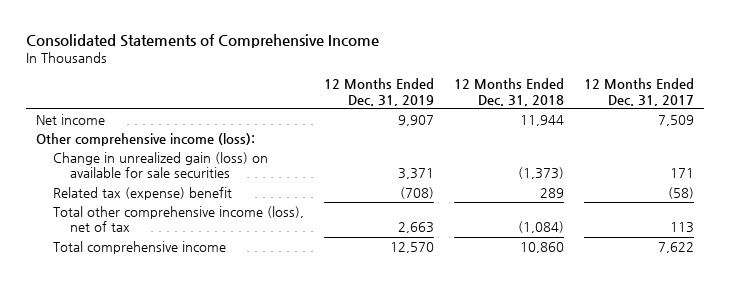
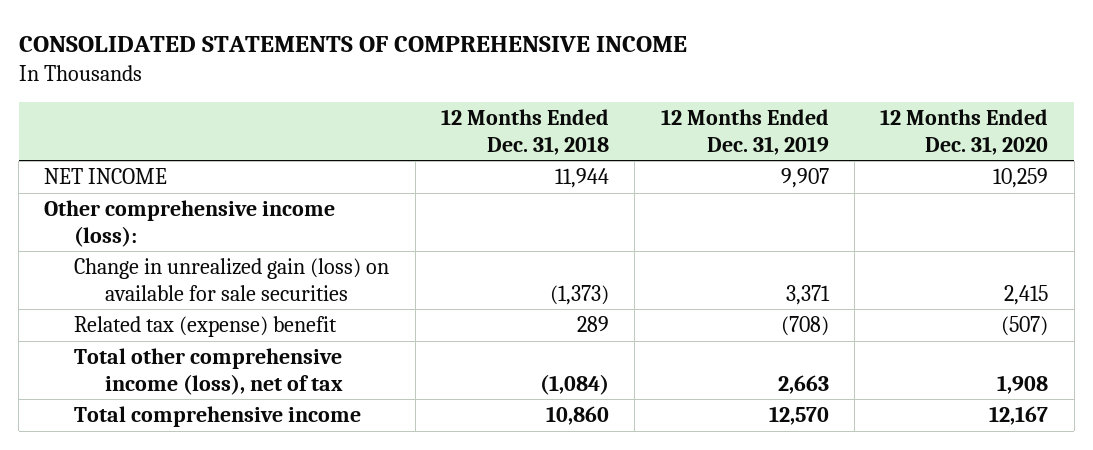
- Consolidated Statements of Comprehensive Income
+ CONSOLIDATED STATEMENTS OF COMPREHENSIVE INCOME
- | 12 Months Ended Dec. 31, 2019 | 12 Months Ended Dec. 31, 2018 | 12 Months Ended Dec. 31, 2017
+ | 12 Months Ended Dec. 31, 2018 | 12 Months Ended Dec. 31, 2019 | 12 Months Ended Dec. 31, 2020
- Net income | 9,907 | 11,944 | 7,509
+ NET INCOME | 11,944 | 9,907 | 10,259

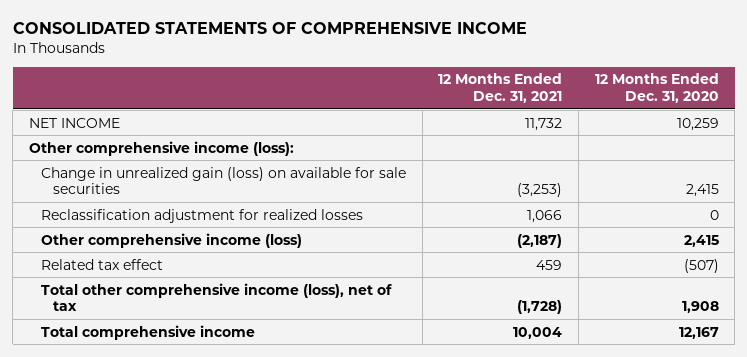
- | 12 Months Ended Dec. 31, 2018 | 12 Months Ended Dec. 31, 2019 | 12 Months Ended Dec. 31, 2020
+ | 12 Months Ended Dec. 31, 2021 | 12 Months Ended Dec. 31, 2020
- Related tax (expense) benefit | 289 | (708) | (507)
+ Reclassification adjustment for realized losses | 1,066 | 0
+ Other comprehensive income (loss) | (2,187) | 2,415
+ Related tax effect | 459 | (507)

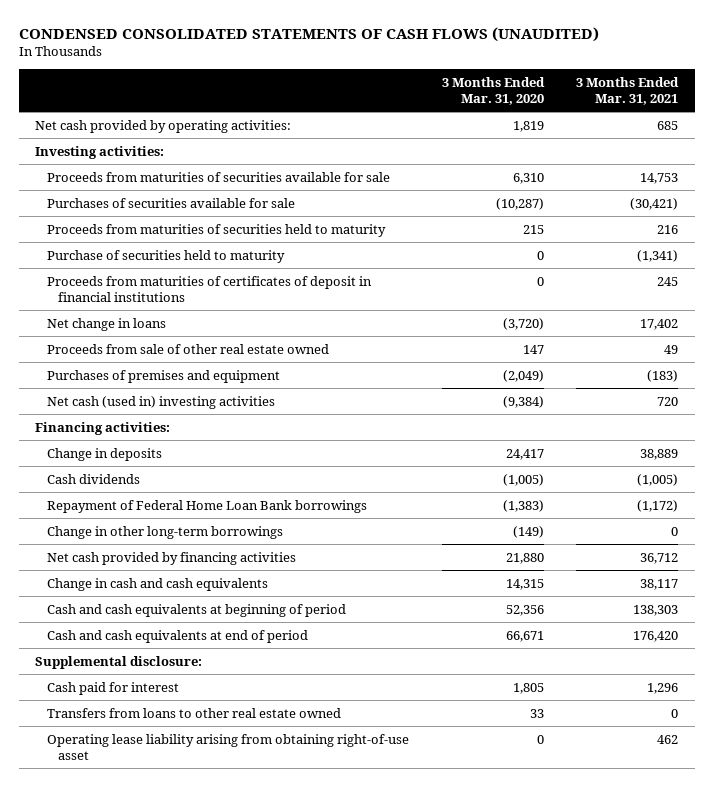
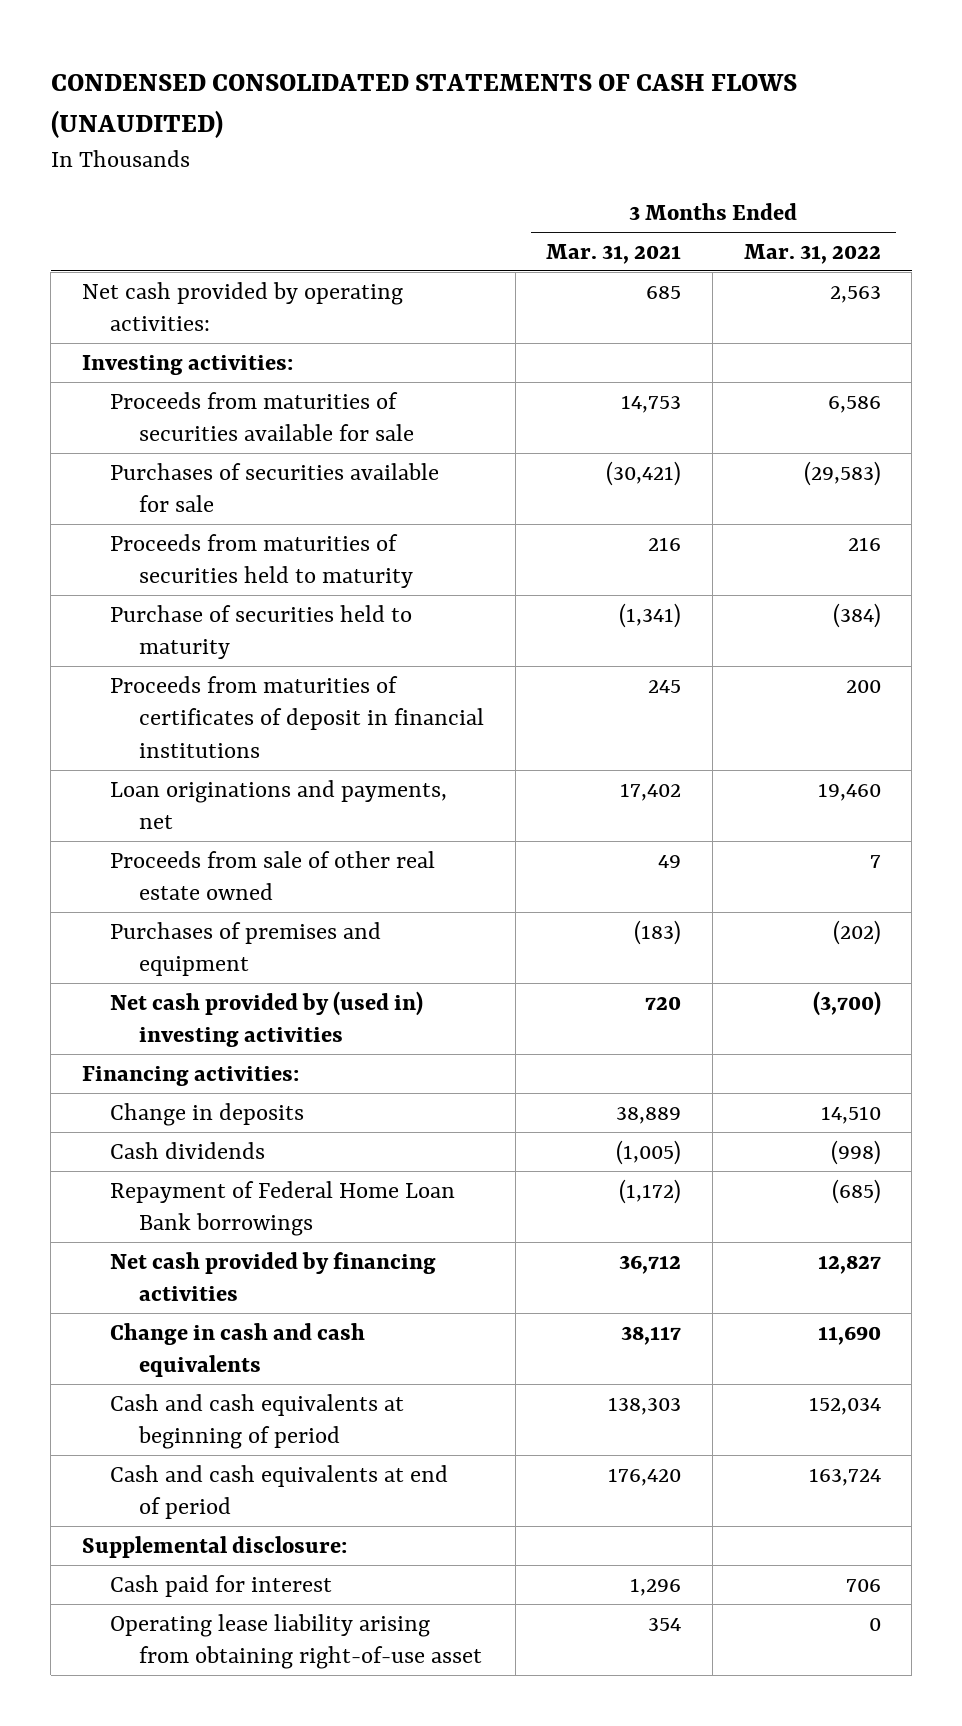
- | 3 Months Ended Mar. 31, 2020 | 3 Months Ended Mar. 31, 2021
+ | 3 Months Ended Mar. 31, 2021 | 3 Months Ended Mar. 31, 2022
- Net change in loans | (3,720) | 17,402
+ Loan originations and payments, net | 17,402 | 19,460
- Net cash (used in) investing activities | (9,384) | 720
+ Net cash provided by (used in) investing activities | 720 | (3,700)
- Change in other long-term borrowings | (149) | 0
- Transfers from loans to other real estate owned | 33 | 0
- Operating lease liability arising from obtaining right-of-use asset | 0 | 462
+ Operating lease liability arising from obtaining right-of-use asset | 354 | 0

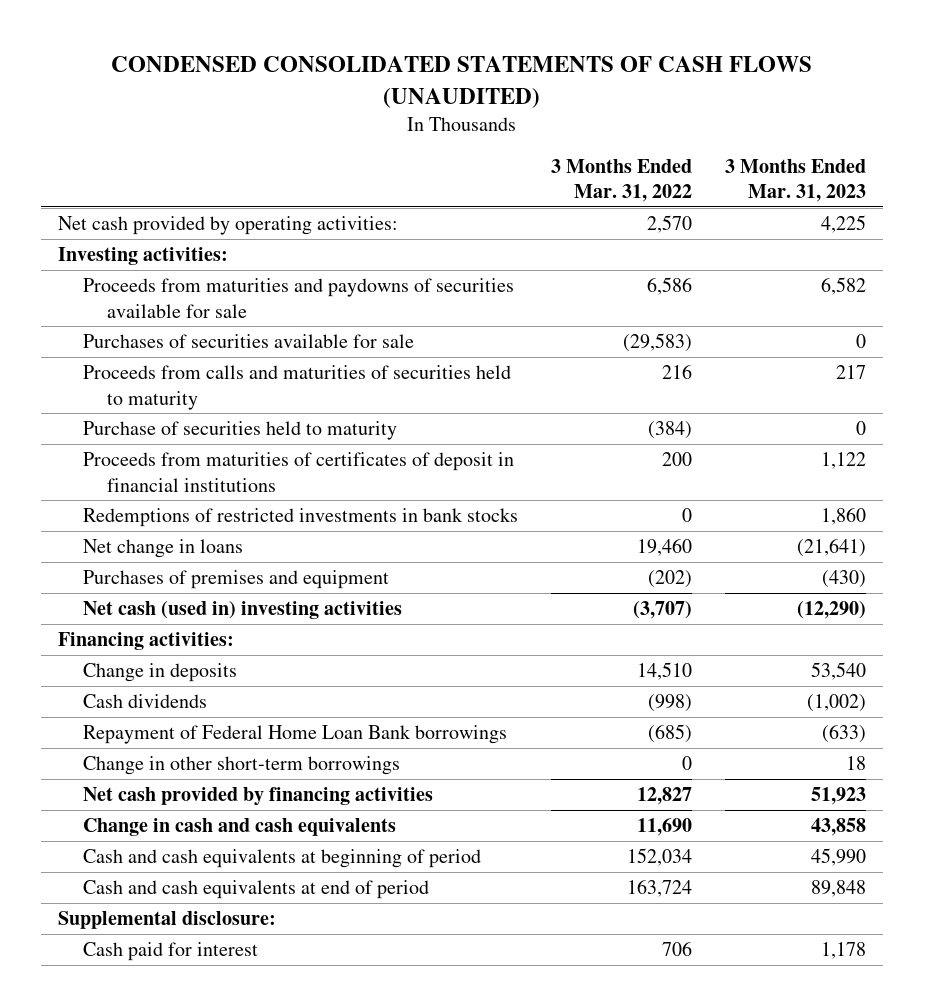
- | 3 Months Ended Mar. 31, 2021 | 3 Months Ended Mar. 31, 2022
+ | 3 Months Ended Mar. 31, 2022 | 3 Months Ended Mar. 31, 2023
- Net cash provided by operating activities: | 685 | 2,563
+ Net cash provided by operating activities: | 2,570 | 4,225
- Proceeds from maturities of securities available for sale | 14,753 | 6,586
+ Proceeds from maturities and paydowns of securities available for sale | 6,586 | 6,582
- Proceeds from maturities of securities held to maturity | 216 | 216
+ Proceeds from calls and maturities of securities held to maturity | 216 | 217
- Loan originations and payments, net | 17,402 | 19,460
- Proceeds from sale of other real estate owned | 49 | 7
+ Redemptions of restricted investments in bank stocks | 0 | 1,860
+ Net change in loans | 19,460 | (21,641)
- Net cash provided by (used in) investing activities | 720 | (3,700)
+ Net cash (used in) investing activities | (3,707) | (12,290)
+ Change in other short-term borrowings | 0 | 18
- Operating lease liability arising from obtaining right-of-use asset | 354 | 0

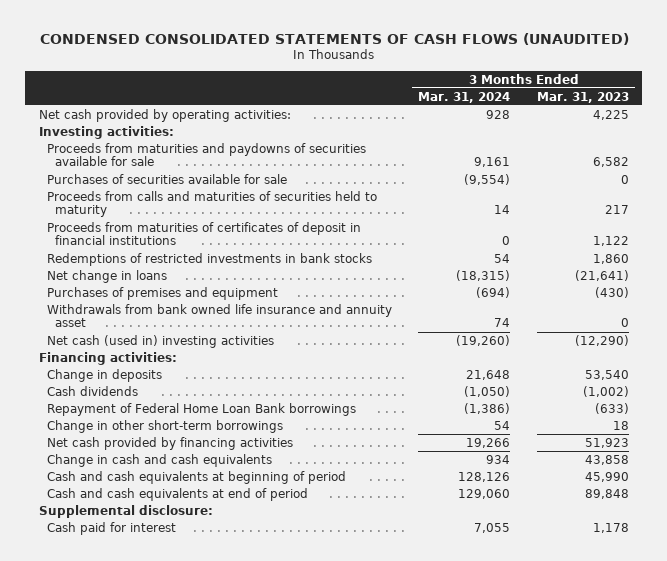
- | 3 Months Ended Mar. 31, 2022 | 3 Months Ended Mar. 31, 2023
+ | 3 Months Ended Mar. 31, 2024 | 3 Months Ended Mar. 31, 2023
- Purchase of securities held to maturity | (384) | 0
+ Withdrawals from bank owned life insurance and annuity asset | 74 | 0

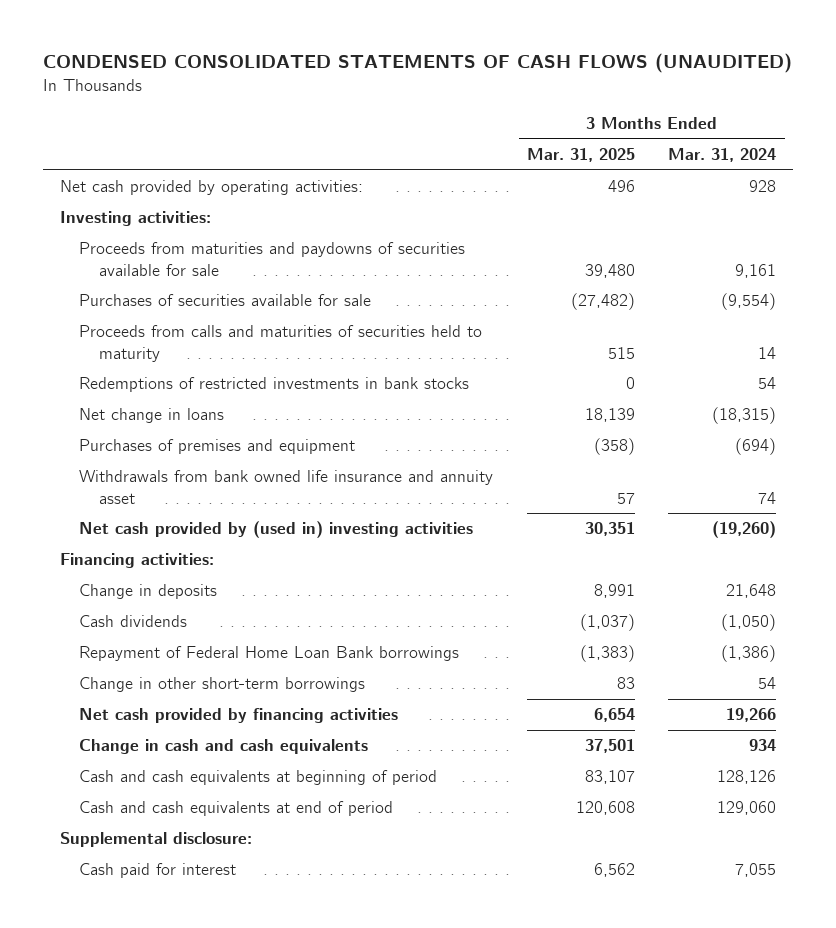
- | 3 Months Ended Mar. 31, 2024 | 3 Months Ended Mar. 31, 2023
+ | 3 Months Ended Mar. 31, 2025 | 3 Months Ended Mar. 31, 2024
- Proceeds from maturities of certificates of deposit in financial institutions | 0 | 1,122
- Net cash (used in) investing activities | (19,260) | (12,290)
+ Net cash provided by (used in) investing activities | 30,351 | (19,260)

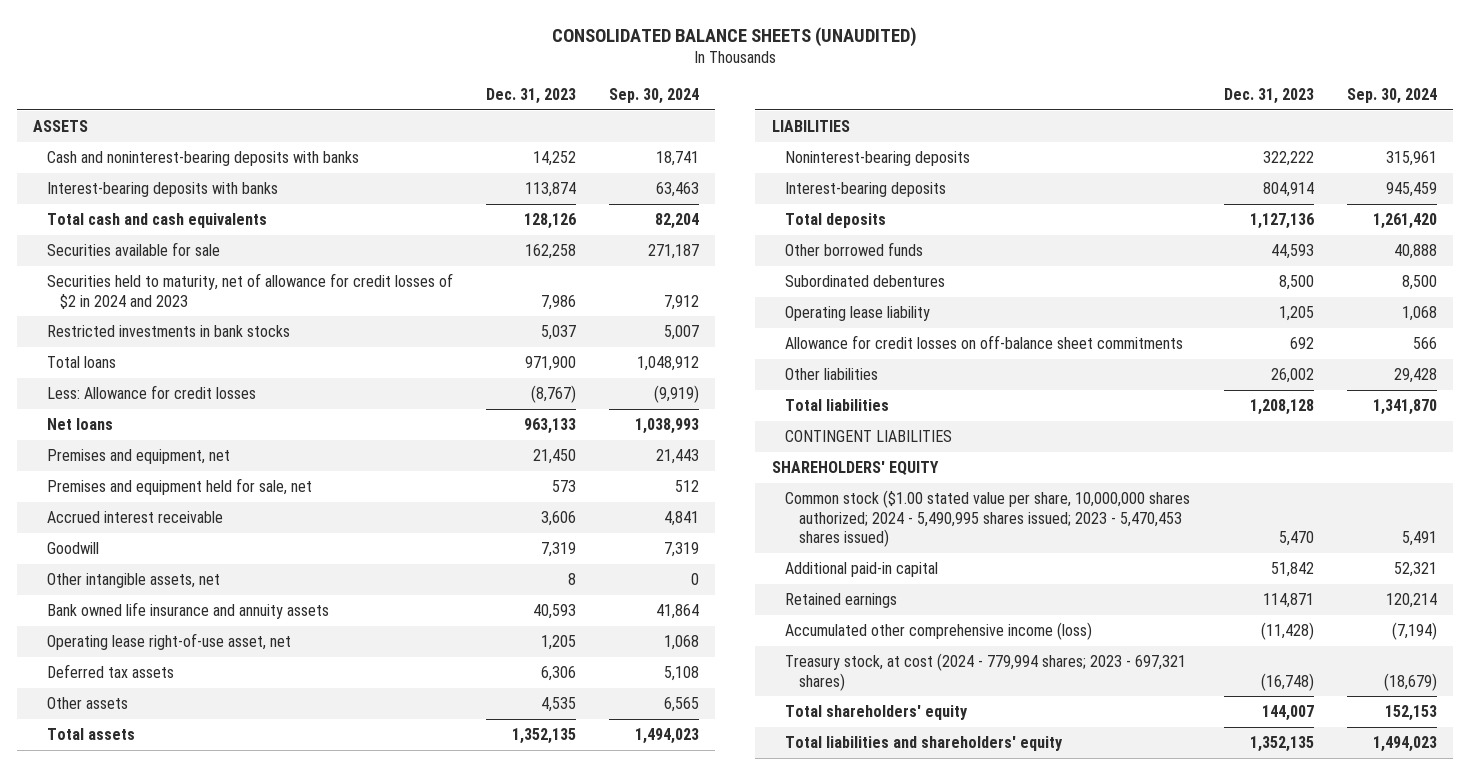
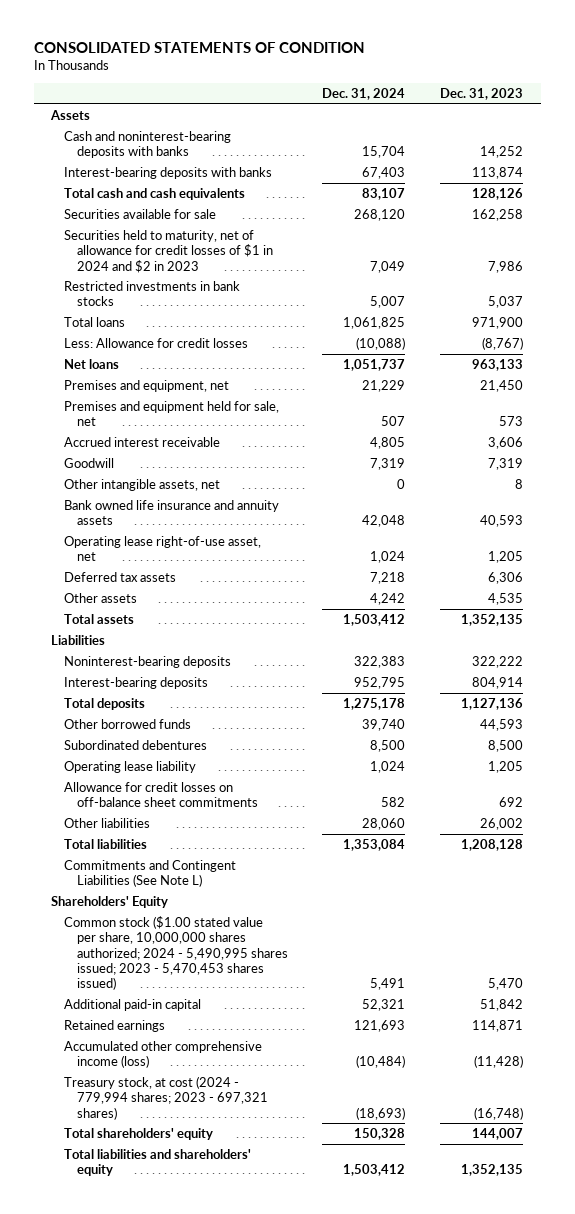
- CONSOLIDATED BALANCE SHEETS (UNAUDITED)
+ CONSOLIDATED STATEMENTS OF CONDITION
- | Dec. 31, 2023 | Sep. 30, 2024
+ | Dec. 31, 2024 | Dec. 31, 2023
- ASSETS
+ Assets
- Securities held to maturity, net of allowance for credit losses of $2 in 2024 and 2023 | 7,986 | 7,912
+ Securities held to maturity, net of allowance for credit losses of $1 in 2024 and $2 in 2023 | 7,049 | 7,986
- LIABILITIES
+ Liabilities
- CONTINGENT LIABILITIES
- SHAREHOLDERS' EQUITY
+ Commitments and Contingent Liabilities (See Note L)
+ Shareholders' Equity

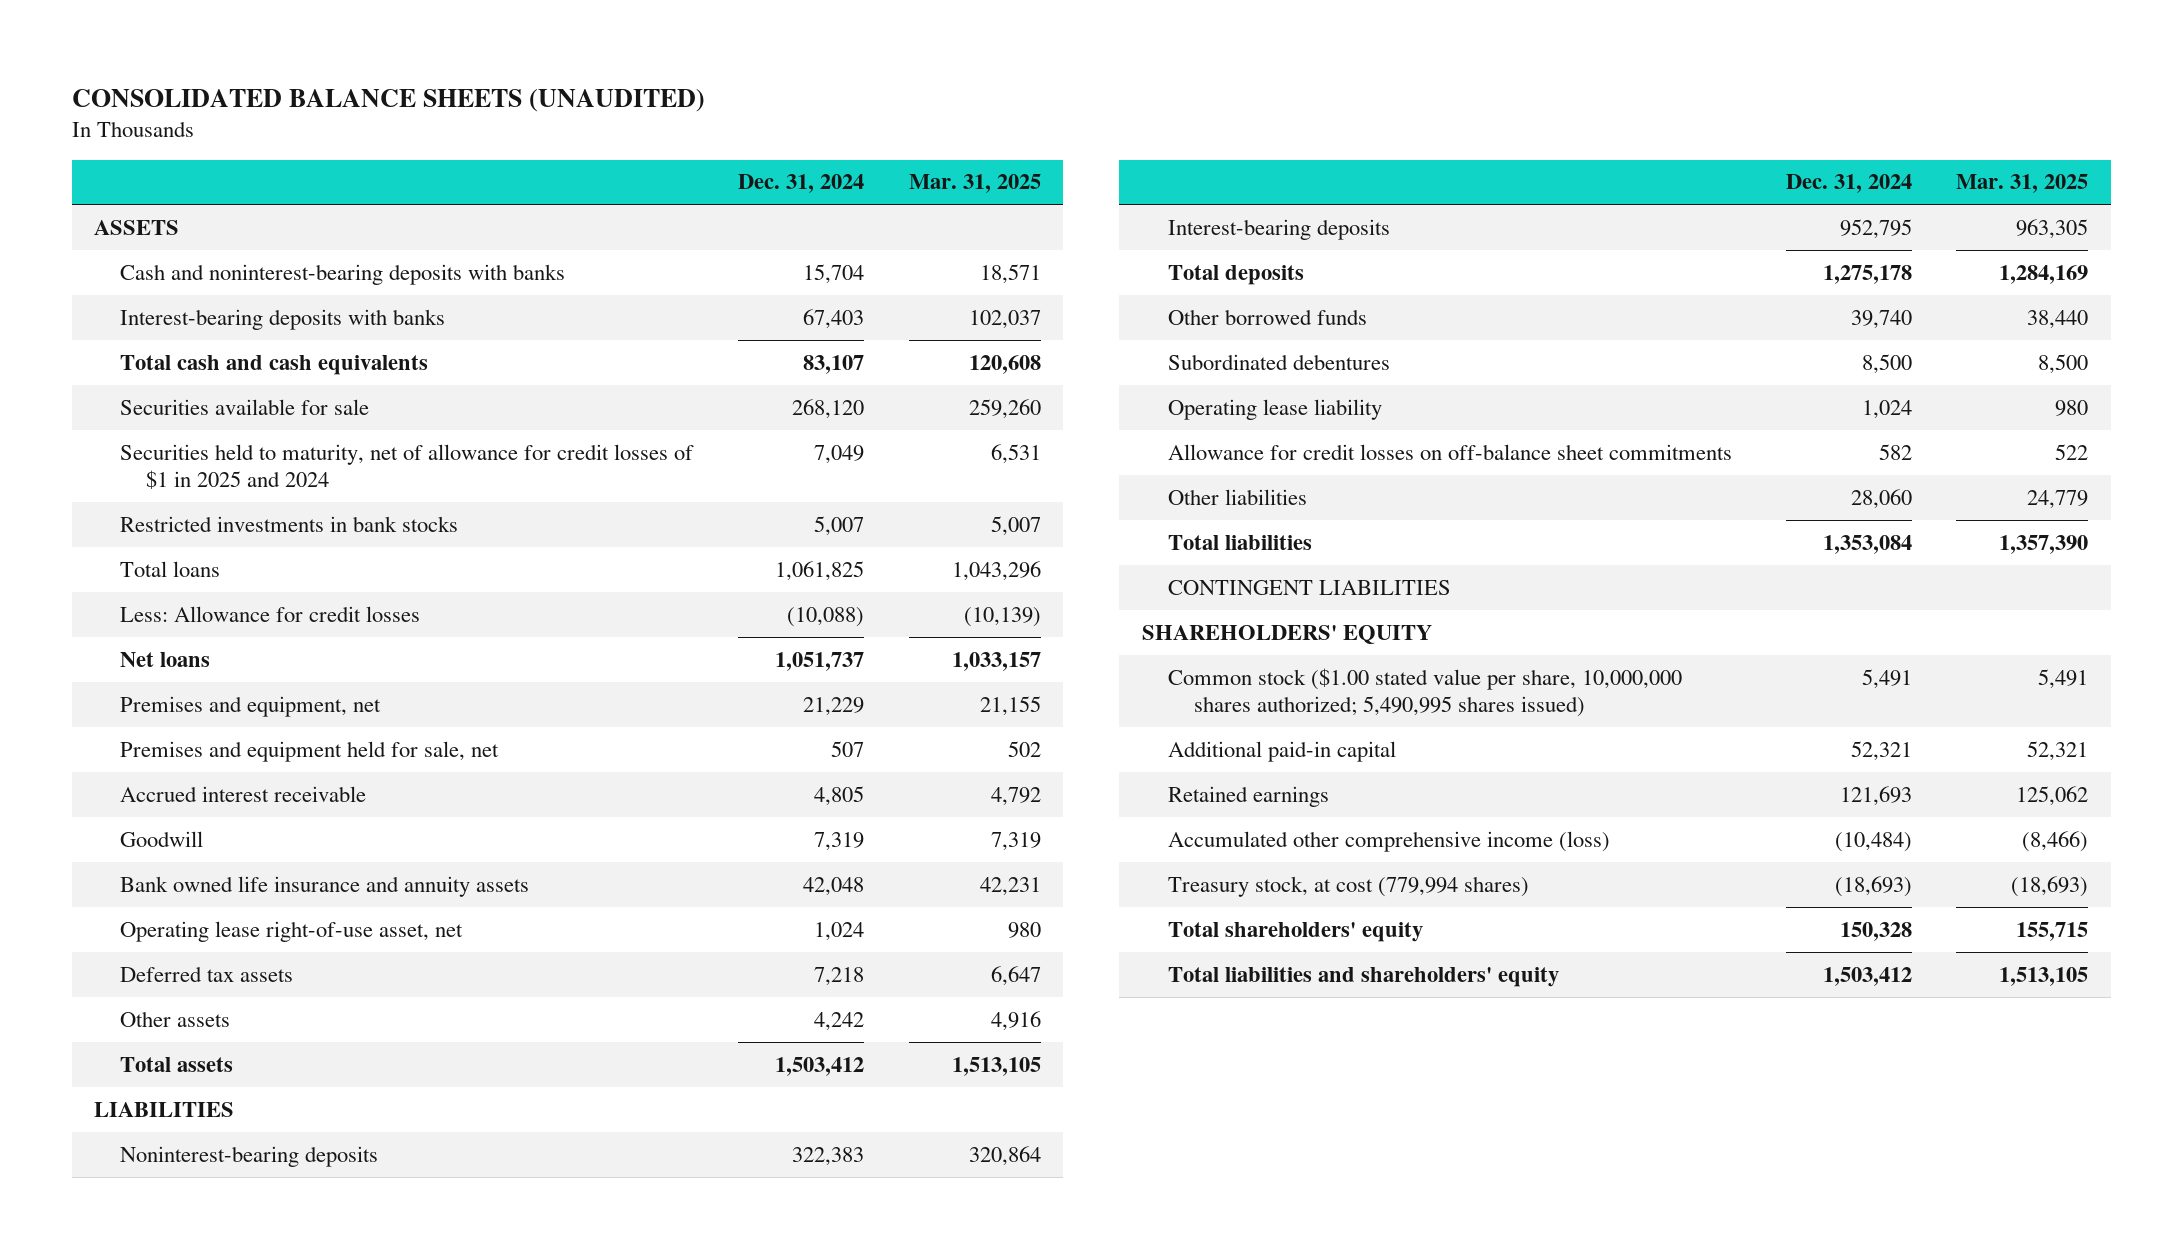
- CONSOLIDATED STATEMENTS OF CONDITION
+ CONSOLIDATED BALANCE SHEETS (UNAUDITED)
- | Dec. 31, 2024 | Dec. 31, 2023
+ | Dec. 31, 2024 | Mar. 31, 2025
- Assets
+ ASSETS
- Securities held to maturity, net of allowance for credit losses of $1 in 2024 and $2 in 2023 | 7,049 | 7,986
+ Securities held to maturity, net of allowance for credit losses of $1 in 2025 and 2024 | 7,049 | 6,531
- Other intangible assets, net | 0 | 8
- Liabilities
+ LIABILITIES
- Commitments and Contingent Liabilities (See Note L)
- Shareholders' Equity
- Common stock ($1.00 stated value per share, 10,000,000 shares authorized; 2024 - 5,490,995 shares issued; 2023 - 5,470,453 shares issued) | 5,491 | 5,470
+ CONTINGENT LIABILITIES
+ SHAREHOLDERS' EQUITY
+ Common stock ($1.00 stated value per share, 10,000,000 shares authorized; 5,490,995 shares issued) | 5,491 | 5,491
- Treasury stock, at cost (2024 - 779,994 shares; 2023 - 697,321 shares) | (18,693) | (16,748)
+ Treasury stock, at cost (779,994 shares) | (18,693) | (18,693)

